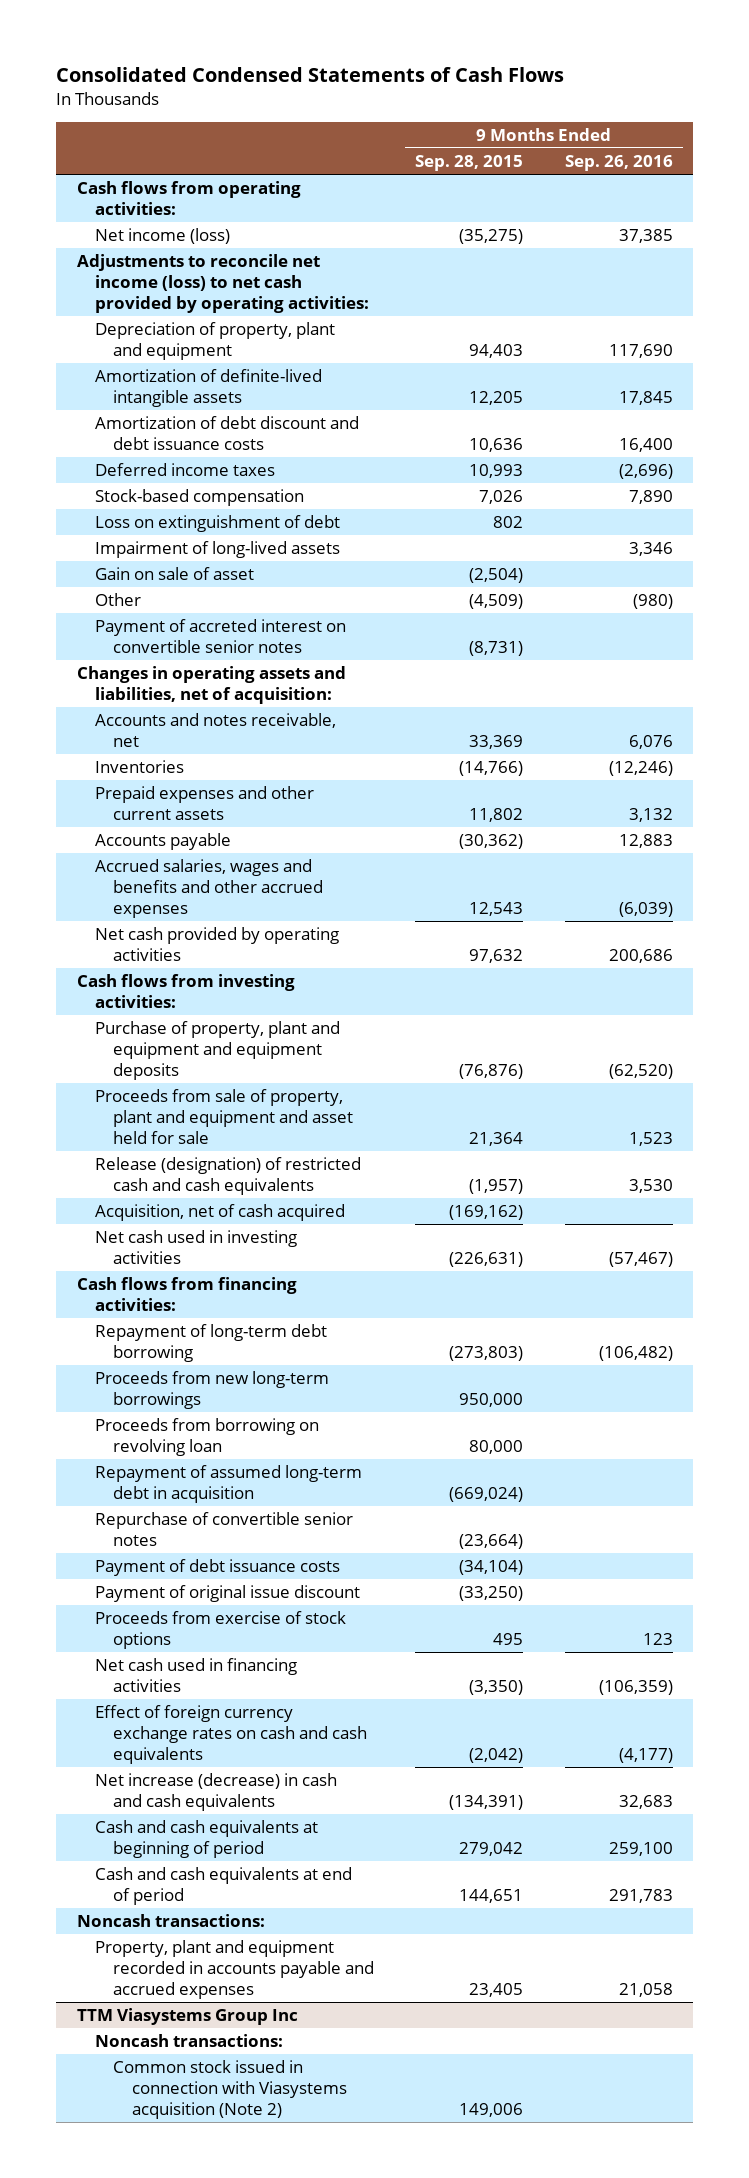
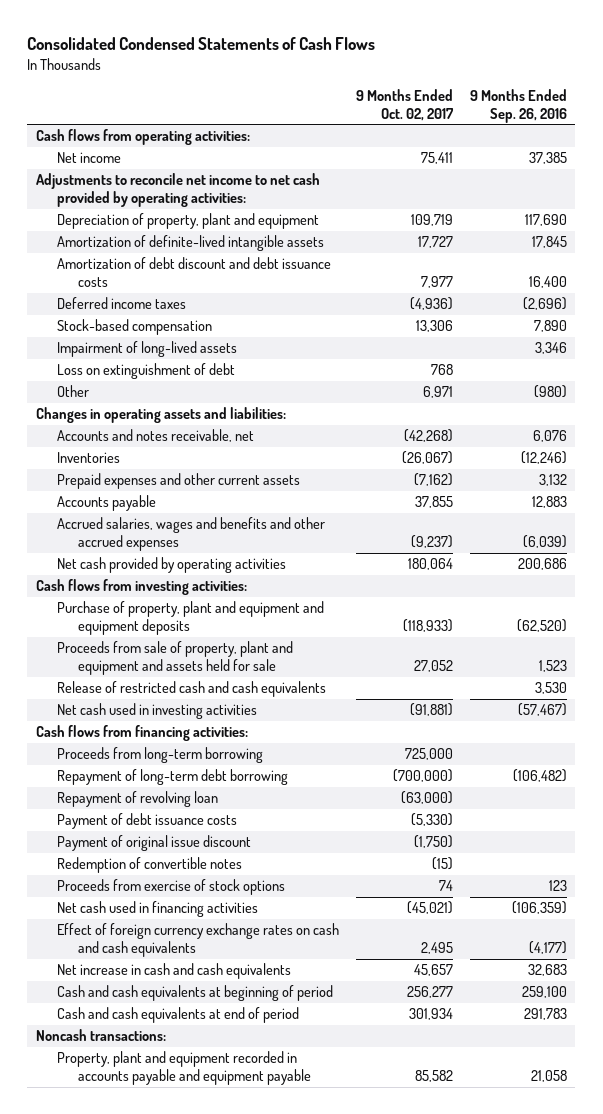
- | 9 Months Ended Sep. 28, 2015 | 9 Months Ended Sep. 26, 2016
+ | 9 Months Ended Oct. 02, 2017 | 9 Months Ended Sep. 26, 2016
- Net income (loss) | (35,275) | 37,385
- Adjustments to reconcile net income (loss) to net cash provided by operating activities:
+ Net income | 75,411 | 37,385
+ Adjustments to reconcile net income to net cash provided by operating activities:
- Gain on sale of asset | (2,504) |
moved down: Loss on extinguishment of debt | 768 |
- Payment of accreted interest on convertible senior notes | (8,731) |
- Changes in operating assets and liabilities, net of acquisition:
+ Changes in operating assets and liabilities:
- Proceeds from sale of property, plant and equipment and asset held for sale | 21,364 | 1,523
- Release (designation) of restricted cash and cash equivalents | (1,957) | 3,530
- Acquisition, net of cash acquired | (169,162) |
+ Proceeds from sale of property, plant and equipment and assets held for sale | 27,052 | 1,523
+ Release of restricted cash and cash equivalents | | 3,530
+ Proceeds from long-term borrowing | 725,000 |
- Proceeds from new long-term borrowings | 950,000 |
- Proceeds from borrowing on revolving loan | 80,000 |
- Repayment of assumed long-term debt in acquisition | (669,024) |
- Repurchase of convertible senior notes | (23,664) |
+ Repayment of revolving loan | (63,000) |
+ Redemption of convertible notes | (15) |
- Net increase (decrease) in cash and cash equivalents | (134,391) | 32,683
+ Net increase in cash and cash equivalents | 45,657 | 32,683
- Property, plant and equipment recorded in accounts payable and accrued expenses | 23,405 | 21,058
- TTM Viasystems Group Inc
- Noncash transactions:
- Common stock issued in connection with Viasystems acquisition (Note 2) | 149,006 |
+ Property, plant and equipment recorded in accounts payable and equipment payable | 85,582 | 21,058

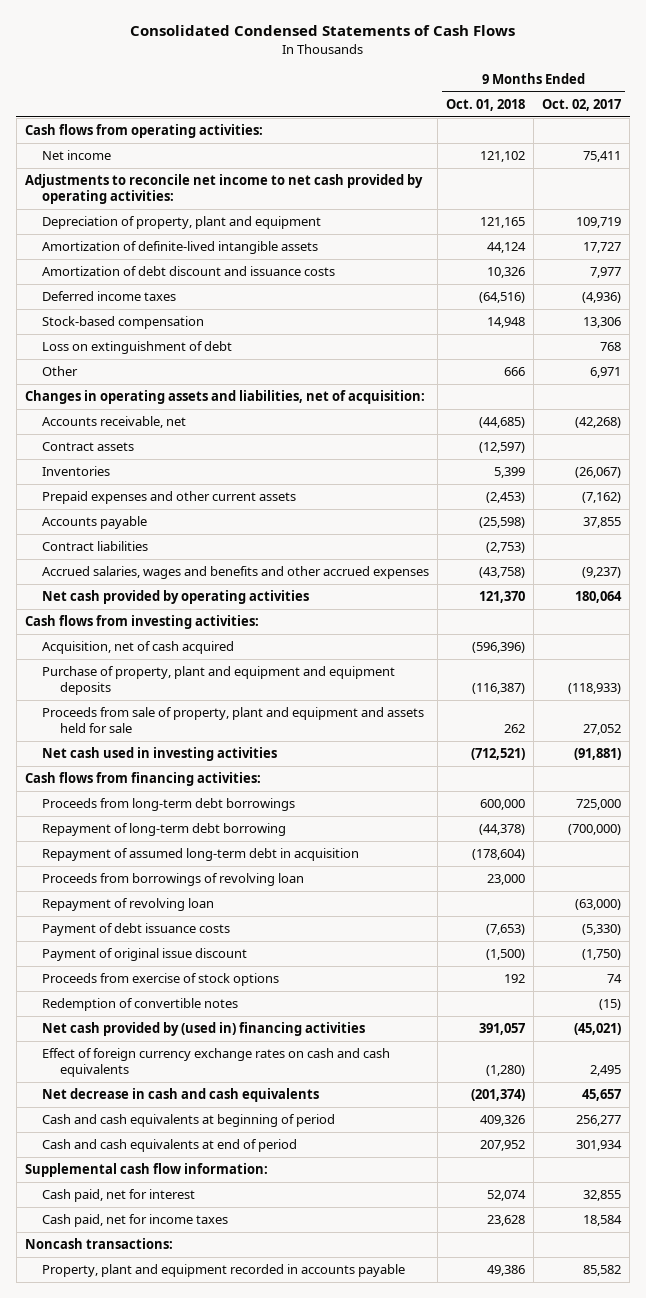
- | 9 Months Ended Oct. 02, 2017 | 9 Months Ended Sep. 26, 2016
+ | 9 Months Ended Oct. 01, 2018 | 9 Months Ended Oct. 02, 2017
- Amortization of debt discount and debt issuance costs | 7,977 | 16,400
+ Amortization of debt discount and issuance costs | 10,326 | 7,977
- Impairment of long-lived assets | | 3,346
- Changes in operating assets and liabilities:
- Accounts and notes receivable, net | (42,268) | 6,076
+ Changes in operating assets and liabilities, net of acquisition:
+ Accounts receivable, net | (44,685) | (42,268)
+ Contract assets | (12,597) |
+ Contract liabilities | (2,753) |
+ Acquisition, net of cash acquired | (596,396) |
- Release of restricted cash and cash equivalents | | 3,530
- Proceeds from long-term borrowing | 725,000 |
+ Proceeds from long-term debt borrowings | 600,000 | 725,000
+ Repayment of assumed long-term debt in acquisition | (178,604) |
+ Proceeds from borrowings of revolving loan | 23,000 |
- Net cash used in financing activities | (45,021) | (106,359)
moved down: Redemption of convertible notes | | (15)
+ Net cash provided by (used in) financing activities | 391,057 | (45,021)
- Net increase in cash and cash equivalents | 45,657 | 32,683
+ Net decrease in cash and cash equivalents | (201,374) | 45,657
+ Supplemental cash flow information:
+ Cash paid, net for interest | 52,074 | 32,855
+ Cash paid, net for income taxes | 23,628 | 18,584
- Property, plant and equipment recorded in accounts payable and equipment payable | 85,582 | 21,058
+ Property, plant and equipment recorded in accounts payable | 49,386 | 85,582

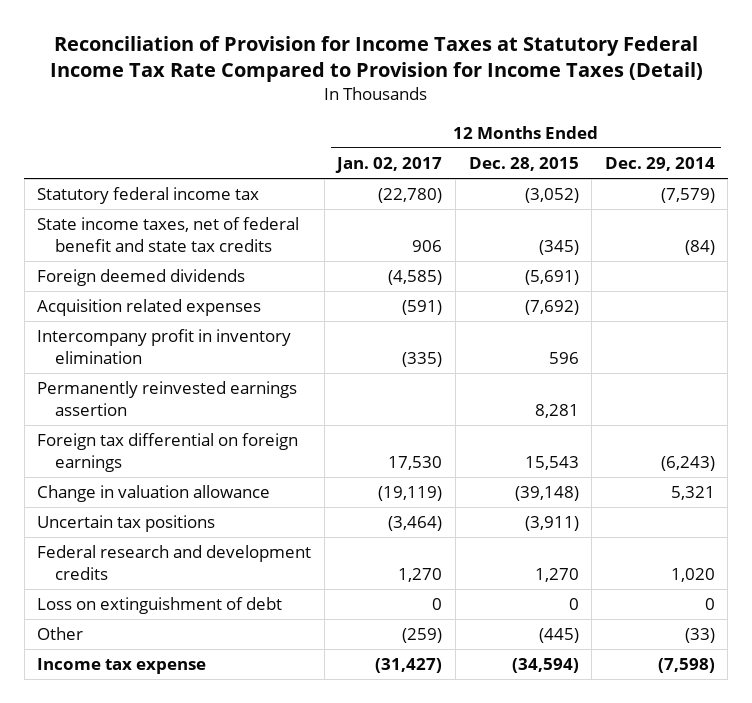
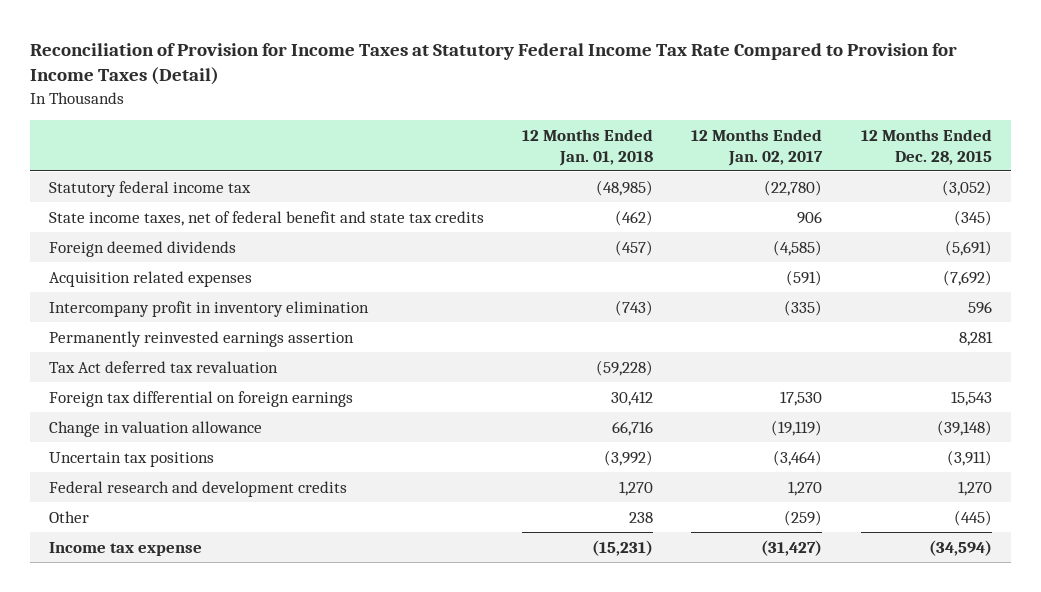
- | 12 Months Ended Jan. 02, 2017 | 12 Months Ended Dec. 28, 2015 | 12 Months Ended Dec. 29, 2014
+ | 12 Months Ended Jan. 01, 2018 | 12 Months Ended Jan. 02, 2017 | 12 Months Ended Dec. 28, 2015
+ Tax Act deferred tax revaluation | (59,228) | |
- Loss on extinguishment of debt | 0 | 0 | 0

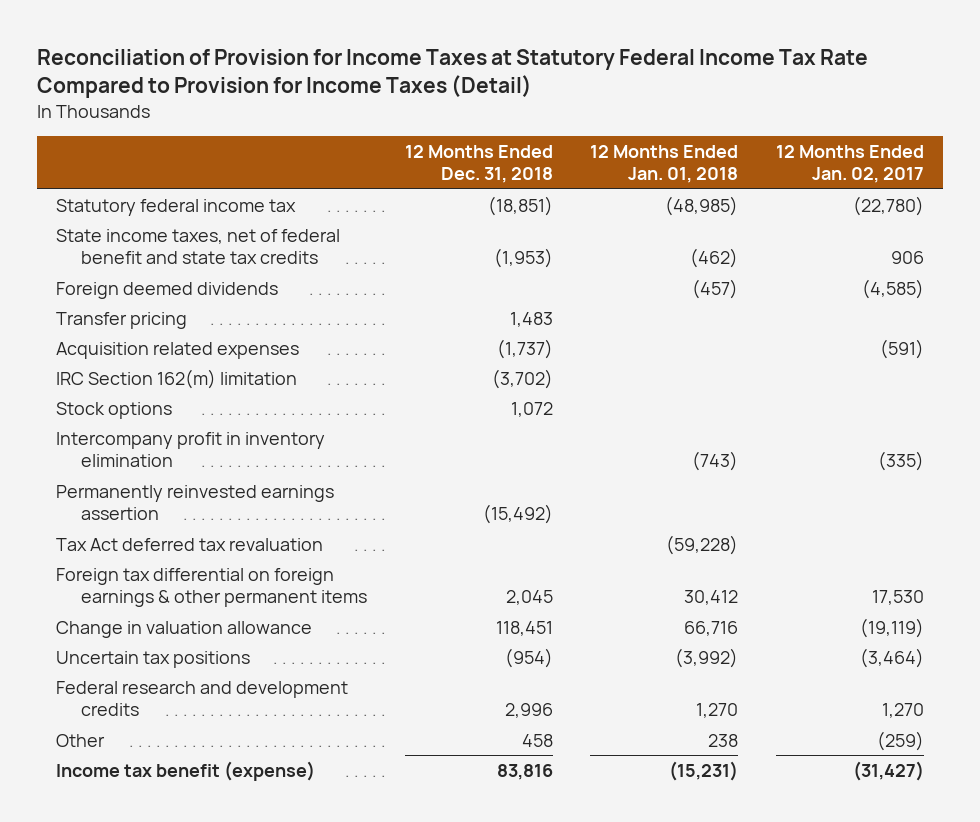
- | 12 Months Ended Jan. 01, 2018 | 12 Months Ended Jan. 02, 2017 | 12 Months Ended Dec. 28, 2015
+ | 12 Months Ended Dec. 31, 2018 | 12 Months Ended Jan. 01, 2018 | 12 Months Ended Jan. 02, 2017
+ Transfer pricing | 1,483 | |
+ IRC Section 162(m) limitation | (3,702) | |
+ Stock options | 1,072 | |
- Foreign tax differential on foreign earnings | 30,412 | 17,530 | 15,543
+ Foreign tax differential on foreign earnings & other permanent items | 2,045 | 30,412 | 17,530
- Income tax expense | (15,231) | (31,427) | (34,594)
+ Income tax benefit (expense) | 83,816 | (15,231) | (31,427)

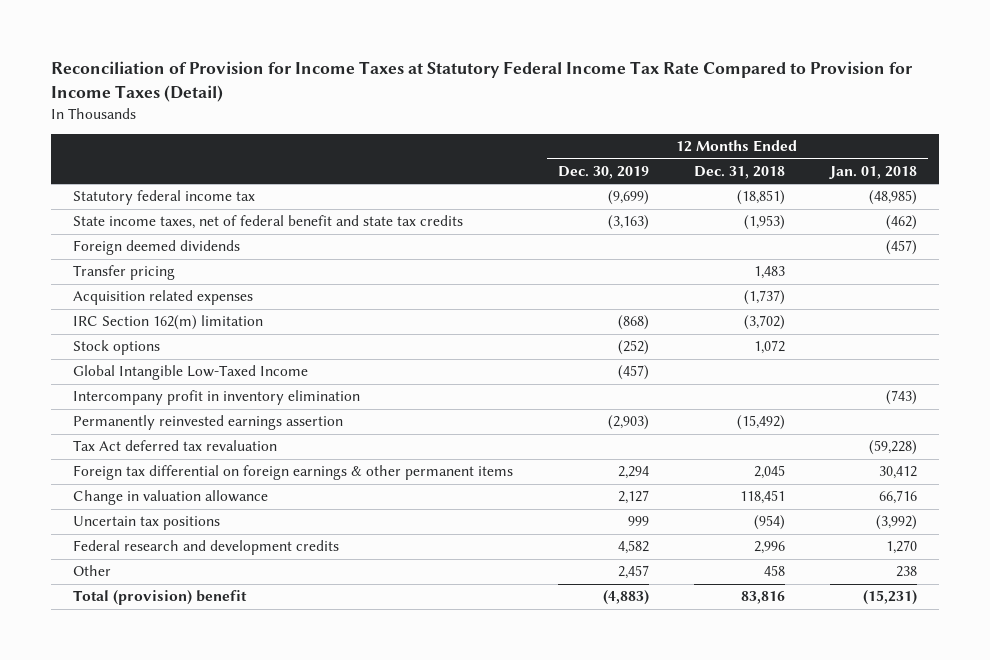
- | 12 Months Ended Dec. 31, 2018 | 12 Months Ended Jan. 01, 2018 | 12 Months Ended Jan. 02, 2017
+ | 12 Months Ended Dec. 30, 2019 | 12 Months Ended Dec. 31, 2018 | 12 Months Ended Jan. 01, 2018
+ Global Intangible Low-Taxed Income | (457) | |
- Income tax benefit (expense) | 83,816 | (15,231) | (31,427)
+ Total (provision) benefit | (4,883) | 83,816 | (15,231)

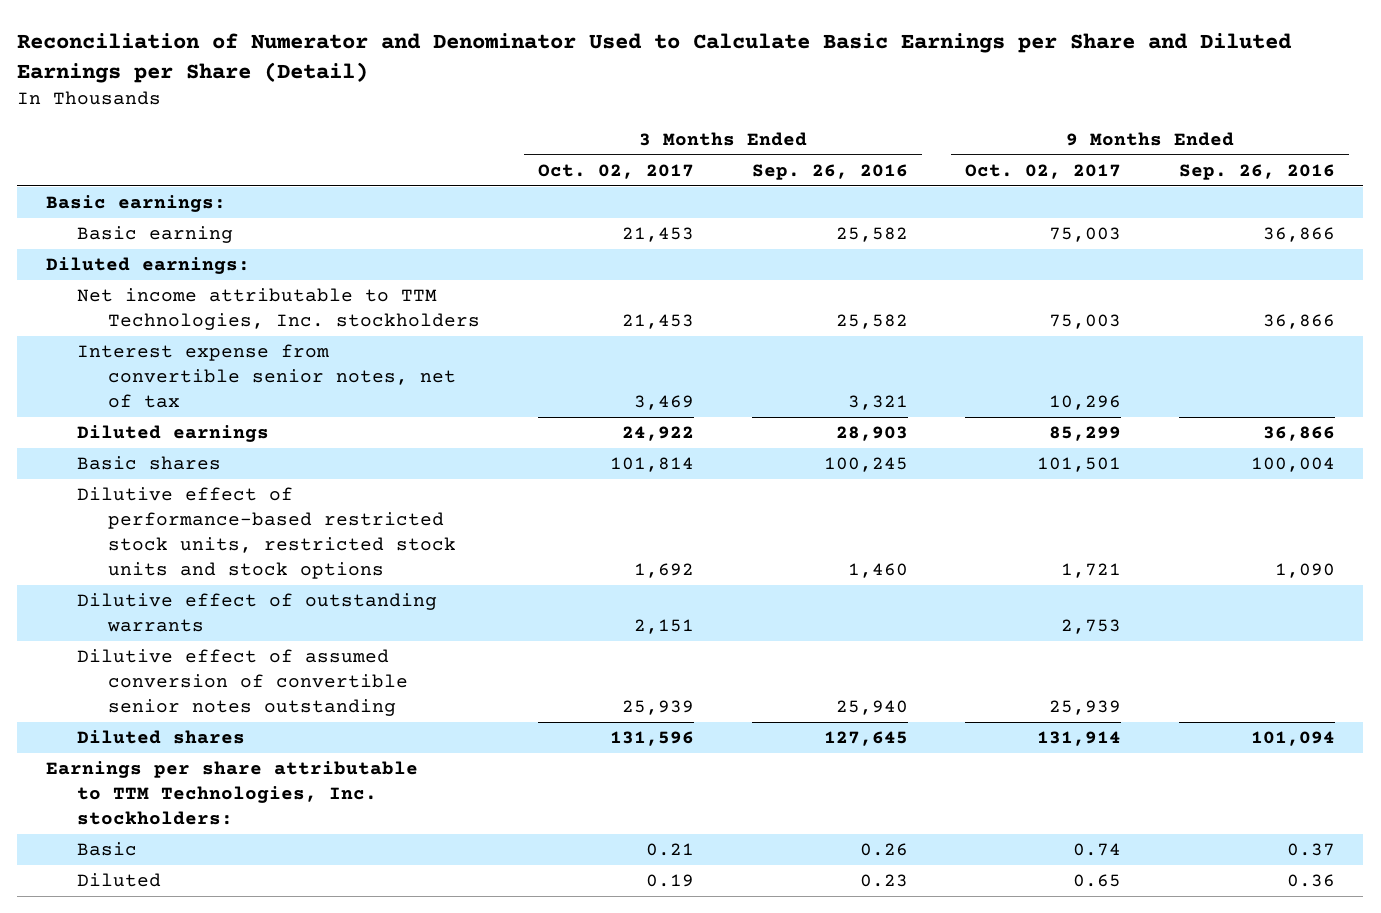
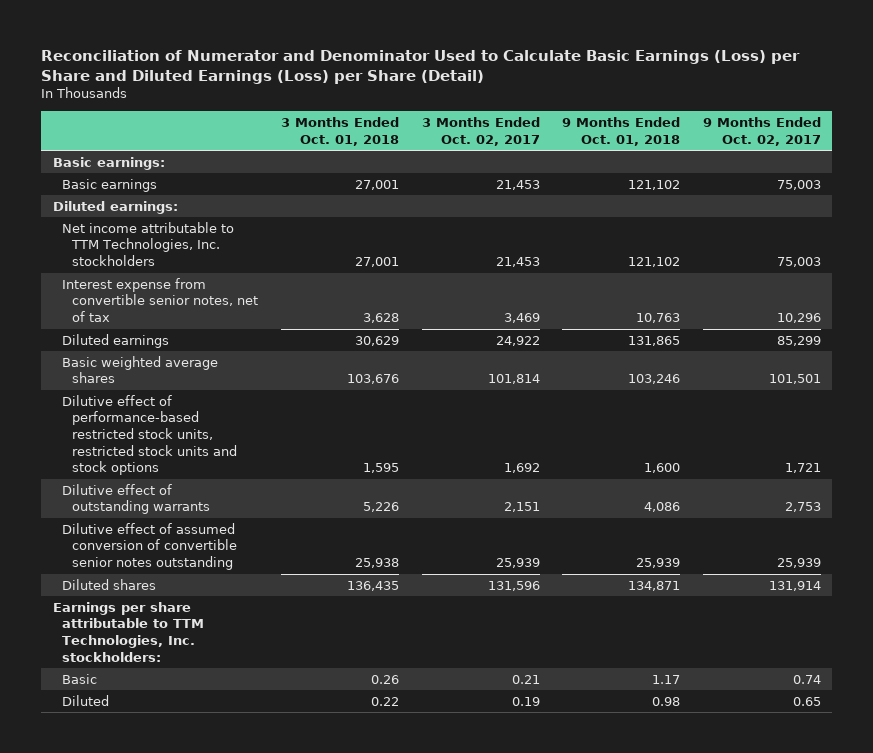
- Reconciliation of Numerator and Denominator Used to Calculate Basic Earnings per Share and Diluted Earnings per Share (Detail)
+ Reconciliation of Numerator and Denominator Used to Calculate Basic Earnings (Loss) per Share and Diluted Earnings (Loss) per Share (Detail)
- | 3 Months Ended Oct. 02, 2017 | 3 Months Ended Sep. 26, 2016 | 9 Months Ended Oct. 02, 2017 | 9 Months Ended Sep. 26, 2016
+ | 3 Months Ended Oct. 01, 2018 | 3 Months Ended Oct. 02, 2017 | 9 Months Ended Oct. 01, 2018 | 9 Months Ended Oct. 02, 2017
- Basic earning | 21,453 | 25,582 | 75,003 | 36,866
+ Basic earnings | 27,001 | 21,453 | 121,102 | 75,003
- Basic shares | 101,814 | 100,245 | 101,501 | 100,004
+ Basic weighted average shares | 103,676 | 101,814 | 103,246 | 101,501

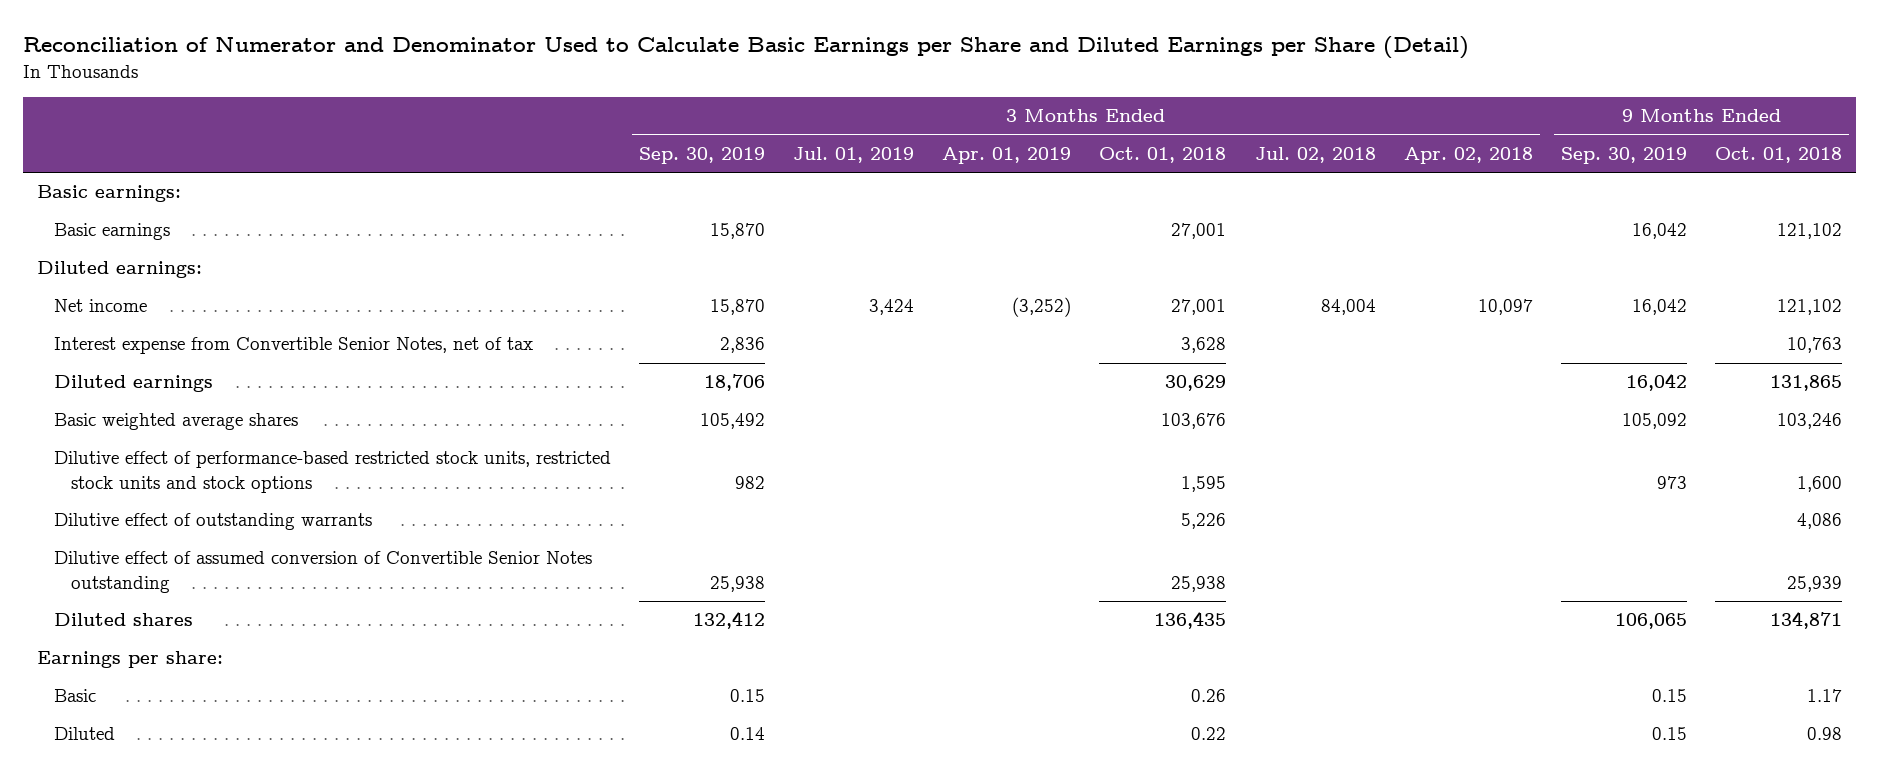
- Reconciliation of Numerator and Denominator Used to Calculate Basic Earnings (Loss) per Share and Diluted Earnings (Loss) per Share (Detail)
+ Reconciliation of Numerator and Denominator Used to Calculate Basic Earnings per Share and Diluted Earnings per Share (Detail)
- | 3 Months Ended Oct. 01, 2018 | 3 Months Ended Oct. 02, 2017 | 9 Months Ended Oct. 01, 2018 | 9 Months Ended Oct. 02, 2017
+ | 3 Months Ended Sep. 30, 2019 | 3 Months Ended Jul. 01, 2019 | 3 Months Ended Apr. 01, 2019 | 3 Months Ended Oct. 01, 2018 | 3 Months Ended Jul. 02, 2018 | 3 Months Ended Apr. 02, 2018 | 9 Months Ended Sep. 30, 2019 | 9 Months Ended Oct. 01, 2018
- Net income attributable to TTM Technologies, Inc. stockholders | 27,001 | 21,453 | 121,102 | 75,003
- Interest expense from convertible senior notes, net of tax | 3,628 | 3,469 | 10,763 | 10,296
+ Net income | 15,870 | 3,424 | (3,252) | 27,001 | 84,004 | 10,097 | 16,042 | 121,102
+ Interest expense from Convertible Senior Notes, net of tax | 2,836 | | | 3,628 | | | | 10,763
- Dilutive effect of assumed conversion of convertible senior notes outstanding | 25,938 | 25,939 | 25,939 | 25,939
+ Dilutive effect of assumed conversion of Convertible Senior Notes outstanding | 25,938 | | | 25,938 | | | | 25,939
- Earnings per share attributable to TTM Technologies, Inc. stockholders:
+ Earnings per share:

